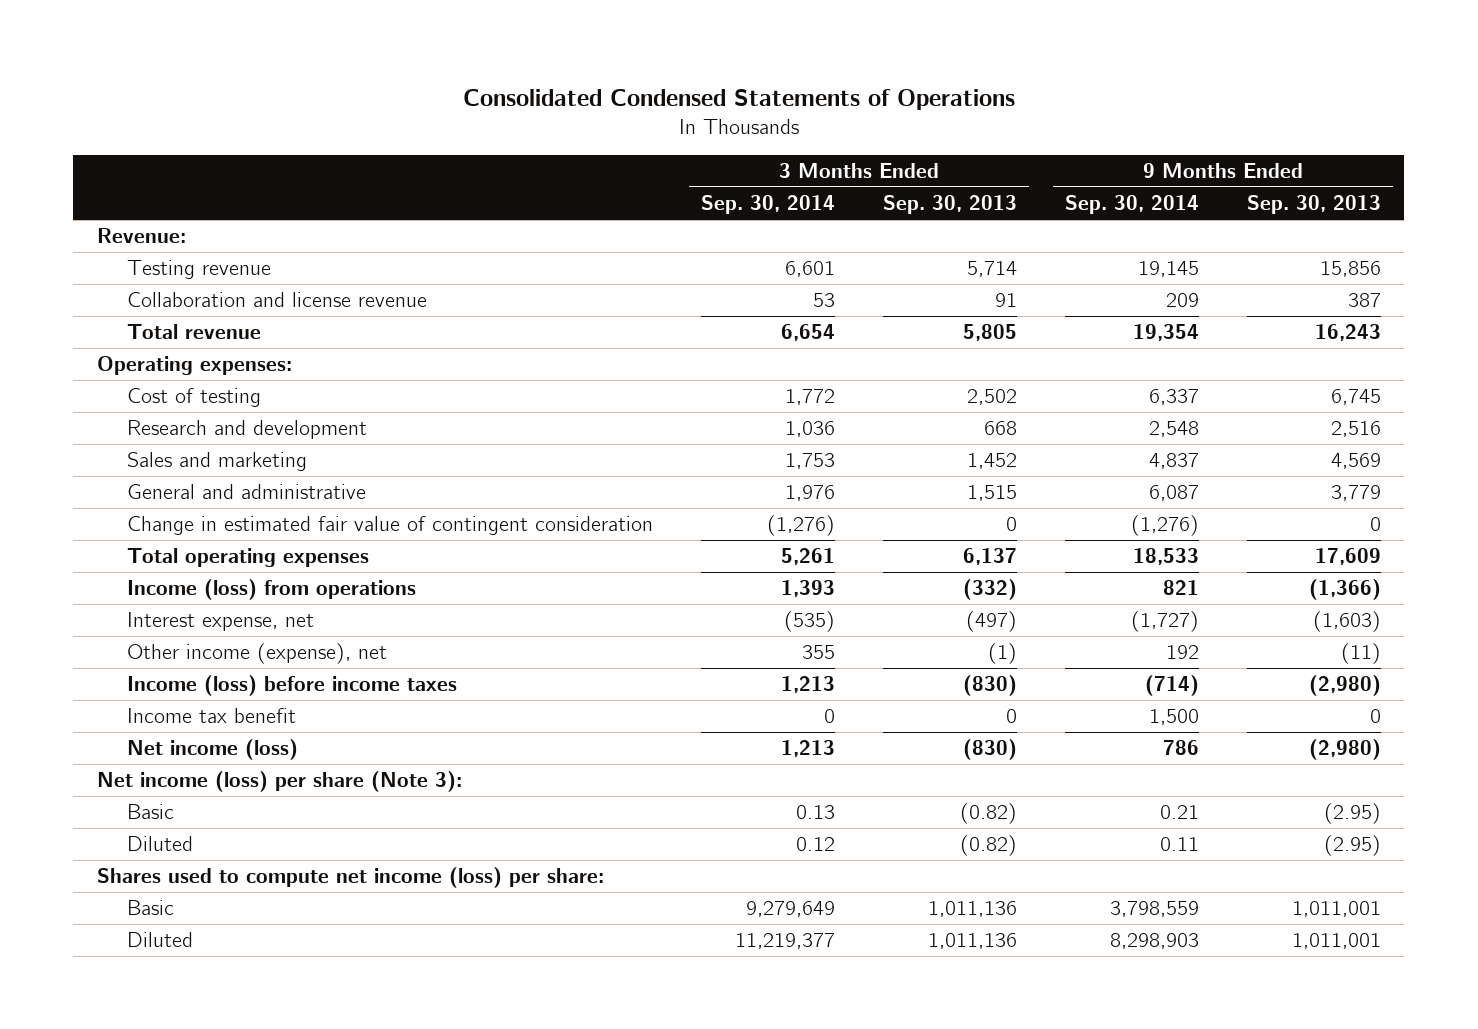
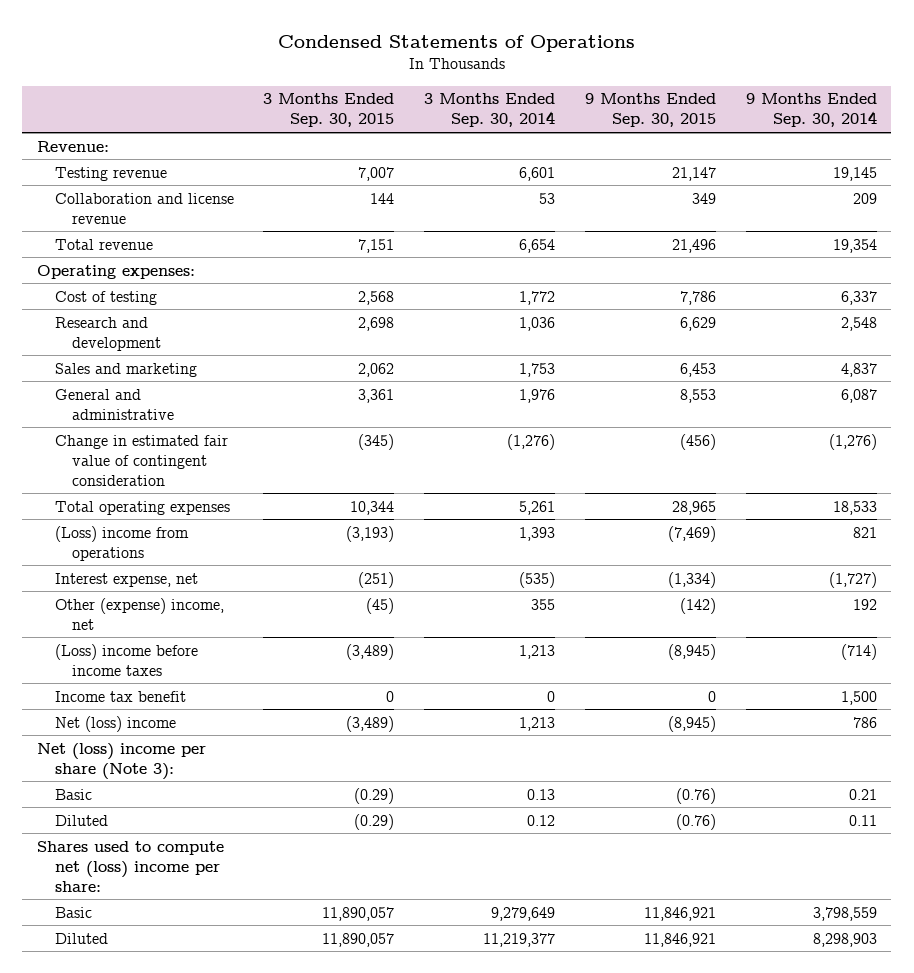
- Consolidated Condensed Statements of Operations
+ Condensed Statements of Operations
- | 3 Months Ended Sep. 30, 2014 | 3 Months Ended Sep. 30, 2013 | 9 Months Ended Sep. 30, 2014 | 9 Months Ended Sep. 30, 2013
+ | 3 Months Ended Sep. 30, 2015 | 3 Months Ended Sep. 30, 2014 | 9 Months Ended Sep. 30, 2015 | 9 Months Ended Sep. 30, 2014
- Income (loss) from operations | 1,393 | (332) | 821 | (1,366)
+ (Loss) income from operations | (3,193) | 1,393 | (7,469) | 821
- Other income (expense), net | 355 | (1) | 192 | (11)
- Income (loss) before income taxes | 1,213 | (830) | (714) | (2,980)
+ Other (expense) income, net | (45) | 355 | (142) | 192
+ (Loss) income before income taxes | (3,489) | 1,213 | (8,945) | (714)
- Net income (loss) | 1,213 | (830) | 786 | (2,980)
- Net income (loss) per share (Note 3):
+ Net (loss) income | (3,489) | 1,213 | (8,945) | 786
+ Net (loss) income per share (Note 3):
- Shares used to compute net income (loss) per share:
+ Shares used to compute net (loss) income per share:

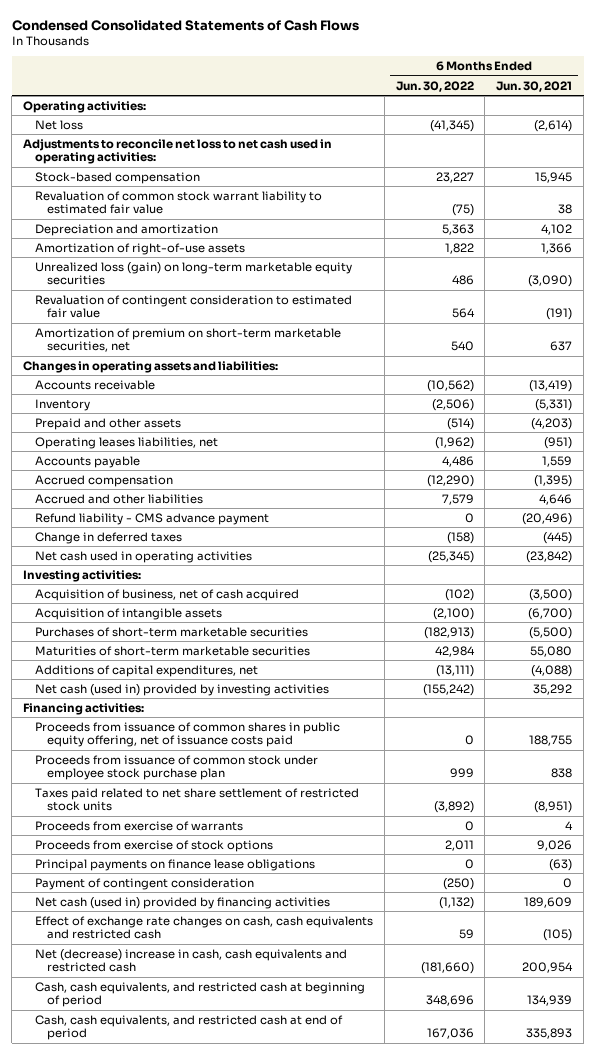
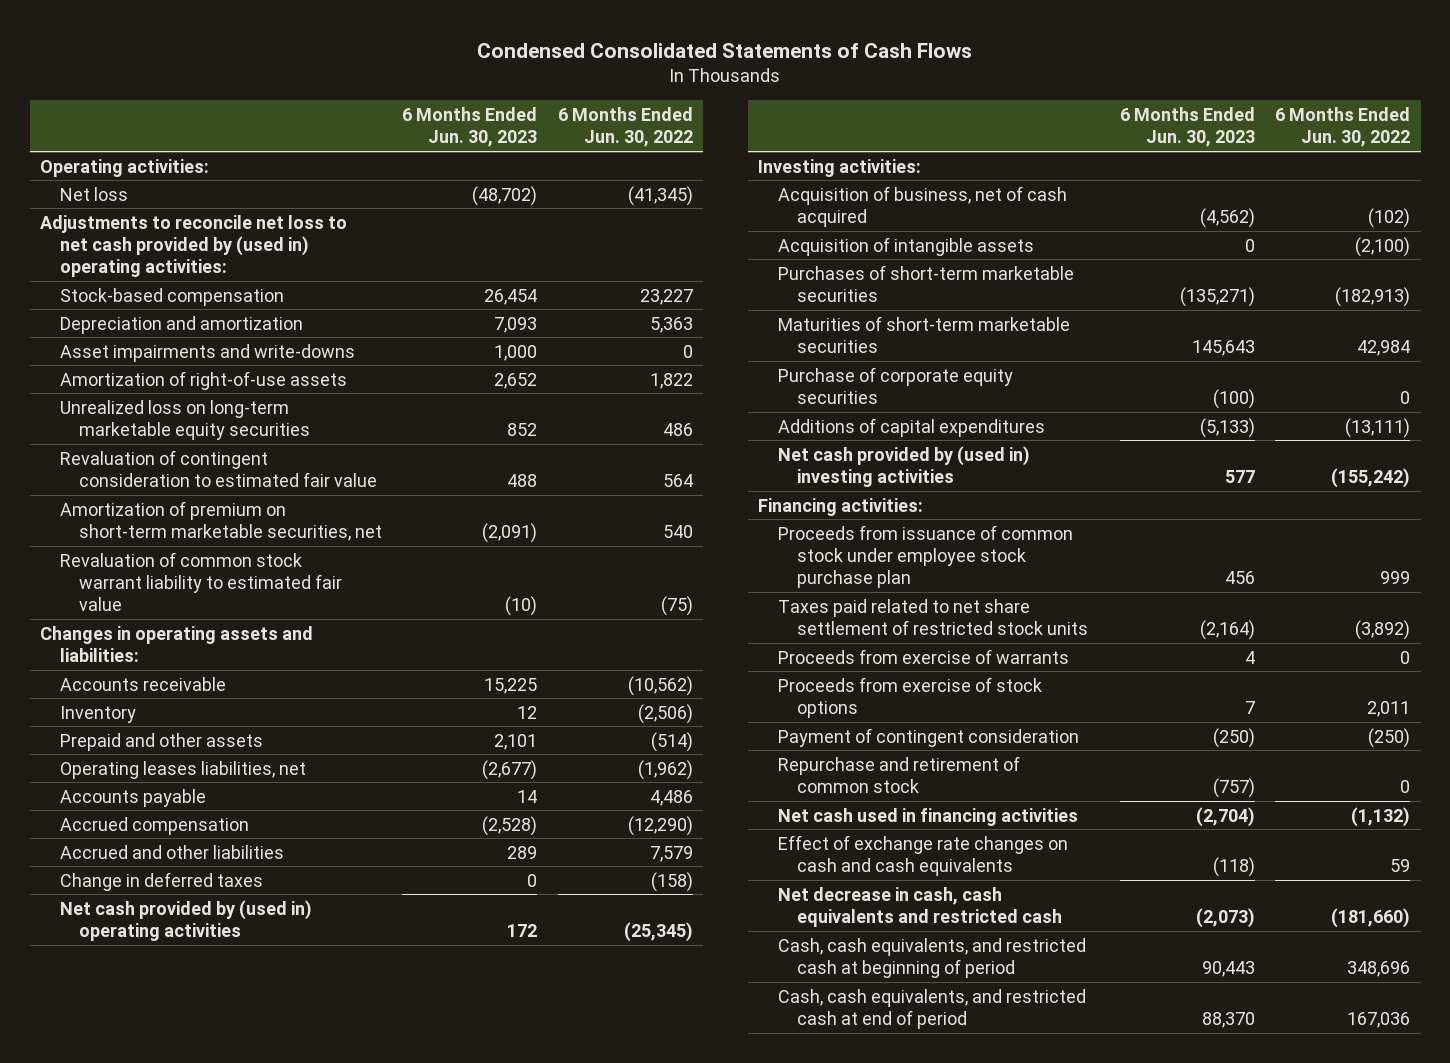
- | 6 Months Ended Jun. 30, 2022 | 6 Months Ended Jun. 30, 2021
+ | 6 Months Ended Jun. 30, 2023 | 6 Months Ended Jun. 30, 2022
- Adjustments to reconcile net loss to net cash used in operating activities:
+ Adjustments to reconcile net loss to net cash provided by (used in) operating activities:
+ Asset impairments and write-downs | 1,000 | 0
- Unrealized loss (gain) on long-term marketable equity securities | 486 | (3,090)
+ Unrealized loss on long-term marketable equity securities | 852 | 486
moved down: Revaluation of common stock warrant liability to estimated fair value | (10) | (75)
- Refund liability - CMS advance payment | 0 | (20,496)
- Net cash used in operating activities | (25,345) | (23,842)
+ Net cash provided by (used in) operating activities | 172 | (25,345)
- Additions of capital expenditures, net | (13,111) | (4,088)
- Net cash (used in) provided by investing activities | (155,242) | 35,292
+ Purchase of corporate equity securities | (100) | 0
+ Additions of capital expenditures | (5,133) | (13,111)
+ Net cash provided by (used in) investing activities | 577 | (155,242)
- Proceeds from issuance of common shares in public equity offering, net of issuance costs paid | 0 | 188,755
- Principal payments on finance lease obligations | 0 | (63)
- Net cash (used in) provided by financing activities | (1,132) | 189,609
- Effect of exchange rate changes on cash, cash equivalents and restricted cash | 59 | (105)
- Net (decrease) increase in cash, cash equivalents and restricted cash | (181,660) | 200,954
+ Repurchase and retirement of common stock | (757) | 0
+ Net cash used in financing activities | (2,704) | (1,132)
+ Effect of exchange rate changes on cash and cash equivalents | (118) | 59
+ Net decrease in cash, cash equivalents and restricted cash | (2,073) | (181,660)

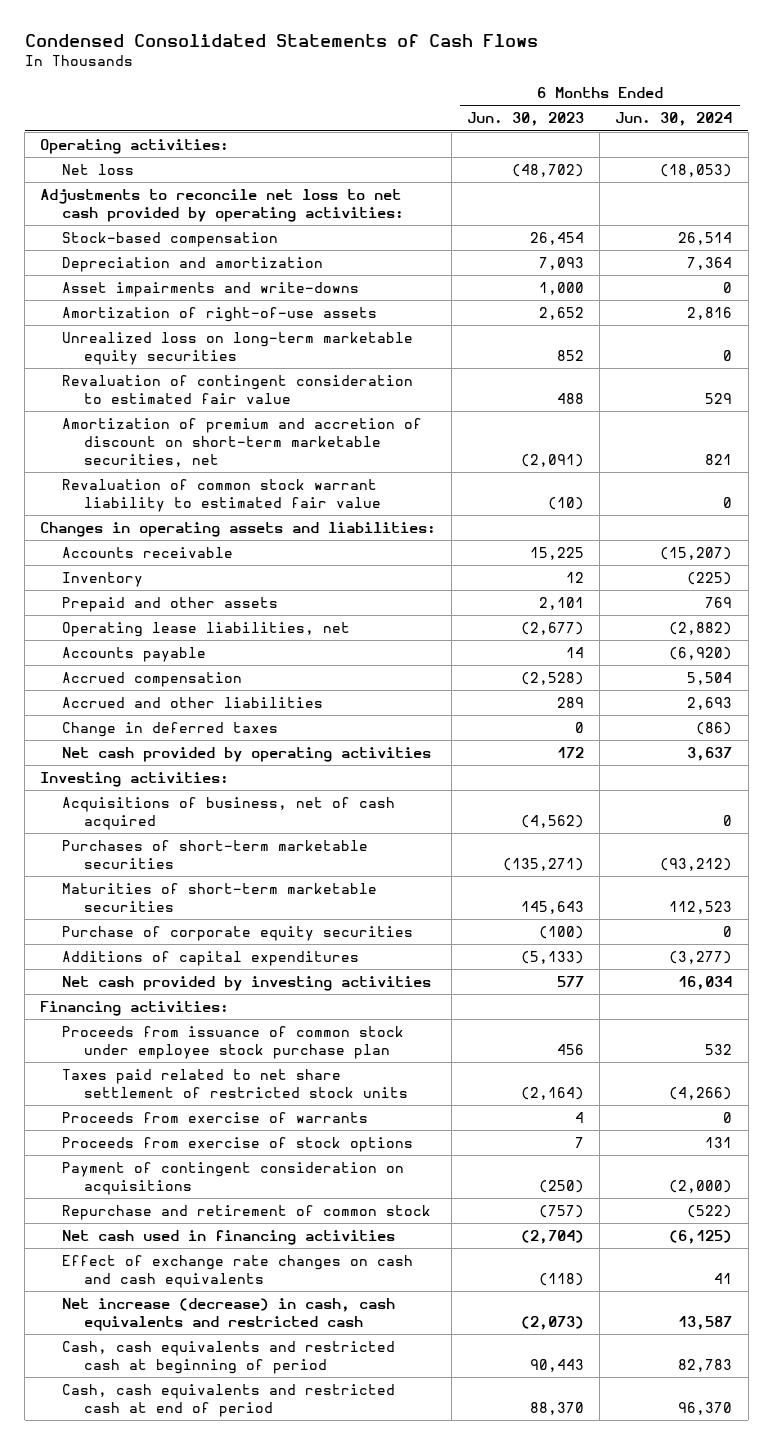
- | 6 Months Ended Jun. 30, 2023 | 6 Months Ended Jun. 30, 2022
+ | 6 Months Ended Jun. 30, 2023 | 6 Months Ended Jun. 30, 2024
- Adjustments to reconcile net loss to net cash provided by (used in) operating activities:
+ Adjustments to reconcile net loss to net cash provided by operating activities:
- Amortization of premium on short-term marketable securities, net | (2,091) | 540
+ Amortization of premium and accretion of discount on short-term marketable securities, net | (2,091) | 821
- Operating leases liabilities, net | (2,677) | (1,962)
+ Operating lease liabilities, net | (2,677) | (2,882)
- Net cash provided by (used in) operating activities | 172 | (25,345)
+ Net cash provided by operating activities | 172 | 3,637
- Acquisition of business, net of cash acquired | (4,562) | (102)
- Acquisition of intangible assets | 0 | (2,100)
+ Acquisitions of business, net of cash acquired | (4,562) | 0
- Net cash provided by (used in) investing activities | 577 | (155,242)
+ Net cash provided by investing activities | 577 | 16,034
- Payment of contingent consideration | (250) | (250)
+ Payment of contingent consideration on acquisitions | (250) | (2,000)
- Net decrease in cash, cash equivalents and restricted cash | (2,073) | (181,660)
- Cash, cash equivalents, and restricted cash at beginning of period | 90,443 | 348,696
- Cash, cash equivalents, and restricted cash at end of period | 88,370 | 167,036
+ Net increase (decrease) in cash, cash equivalents and restricted cash | (2,073) | 13,587
+ Cash, cash equivalents and restricted cash at beginning of period | 90,443 | 82,783
+ Cash, cash equivalents and restricted cash at end of period | 88,370 | 96,370

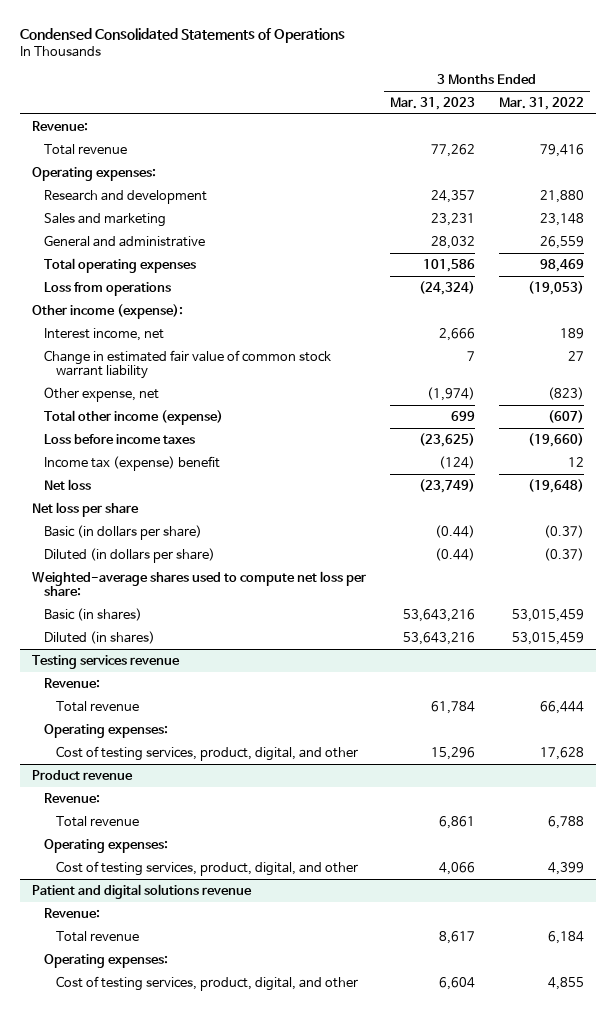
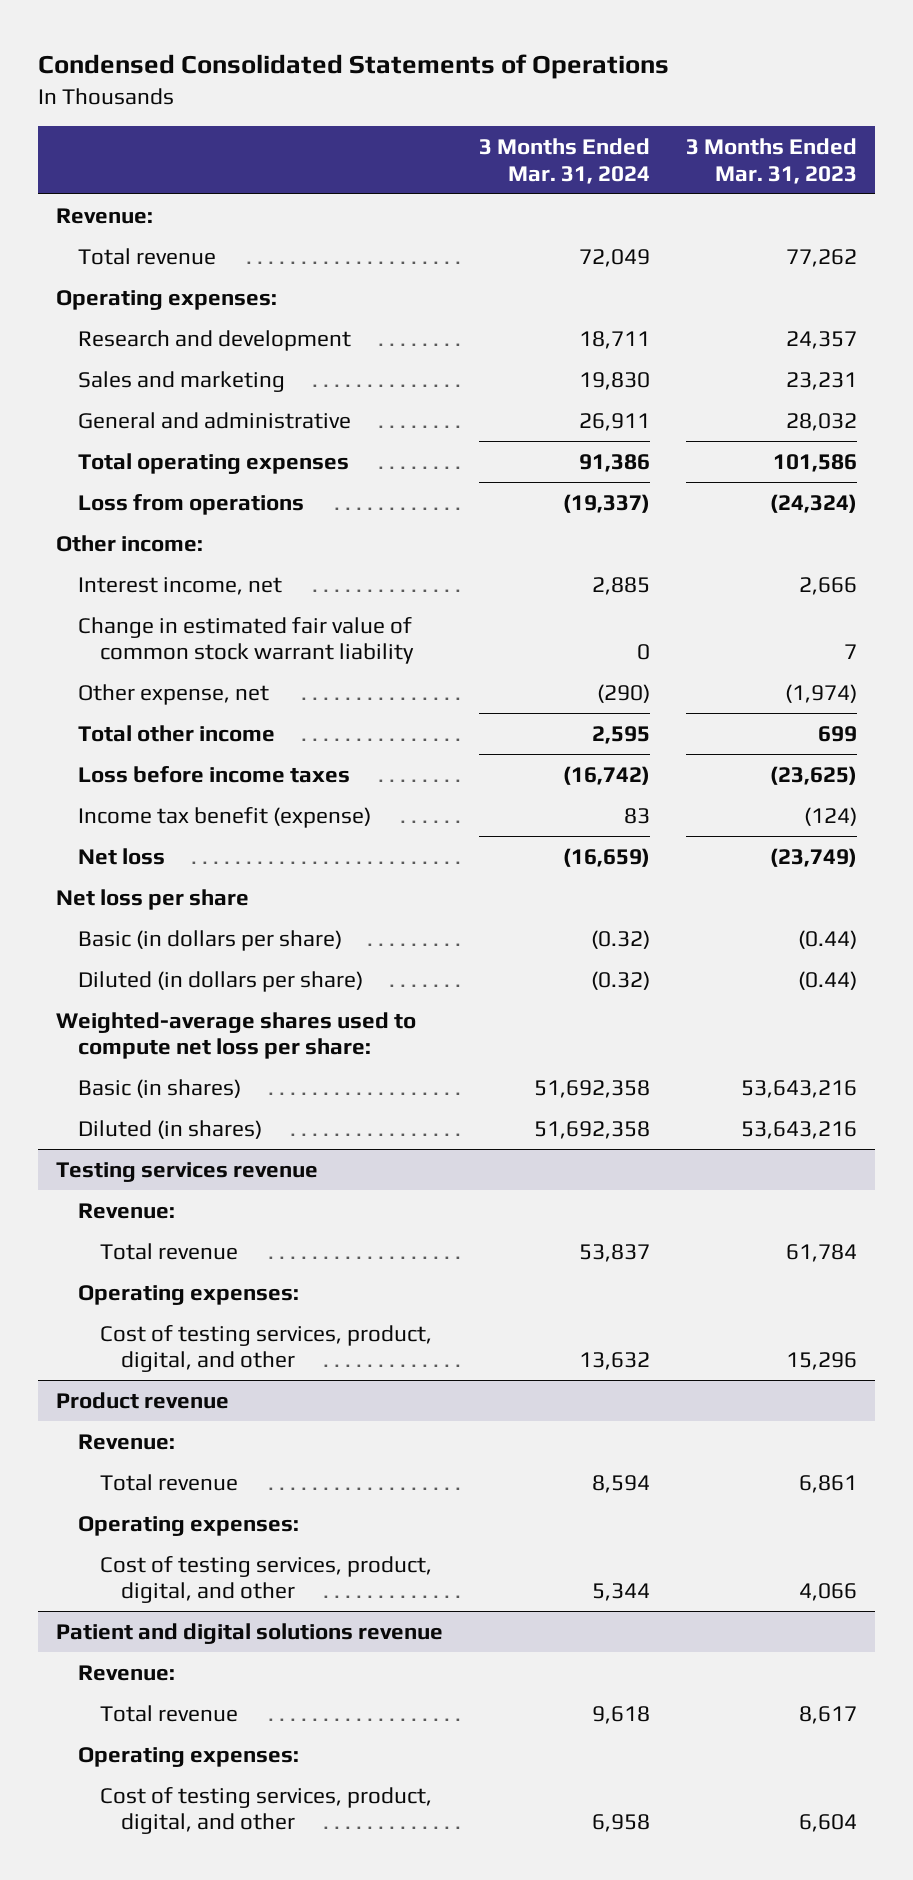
- | 3 Months Ended Mar. 31, 2023 | 3 Months Ended Mar. 31, 2022
+ | 3 Months Ended Mar. 31, 2024 | 3 Months Ended Mar. 31, 2023
- Other income (expense):
+ Other income:
- Total other income (expense) | 699 | (607)
+ Total other income | 2,595 | 699
- Income tax (expense) benefit | (124) | 12
+ Income tax benefit (expense) | 83 | (124)

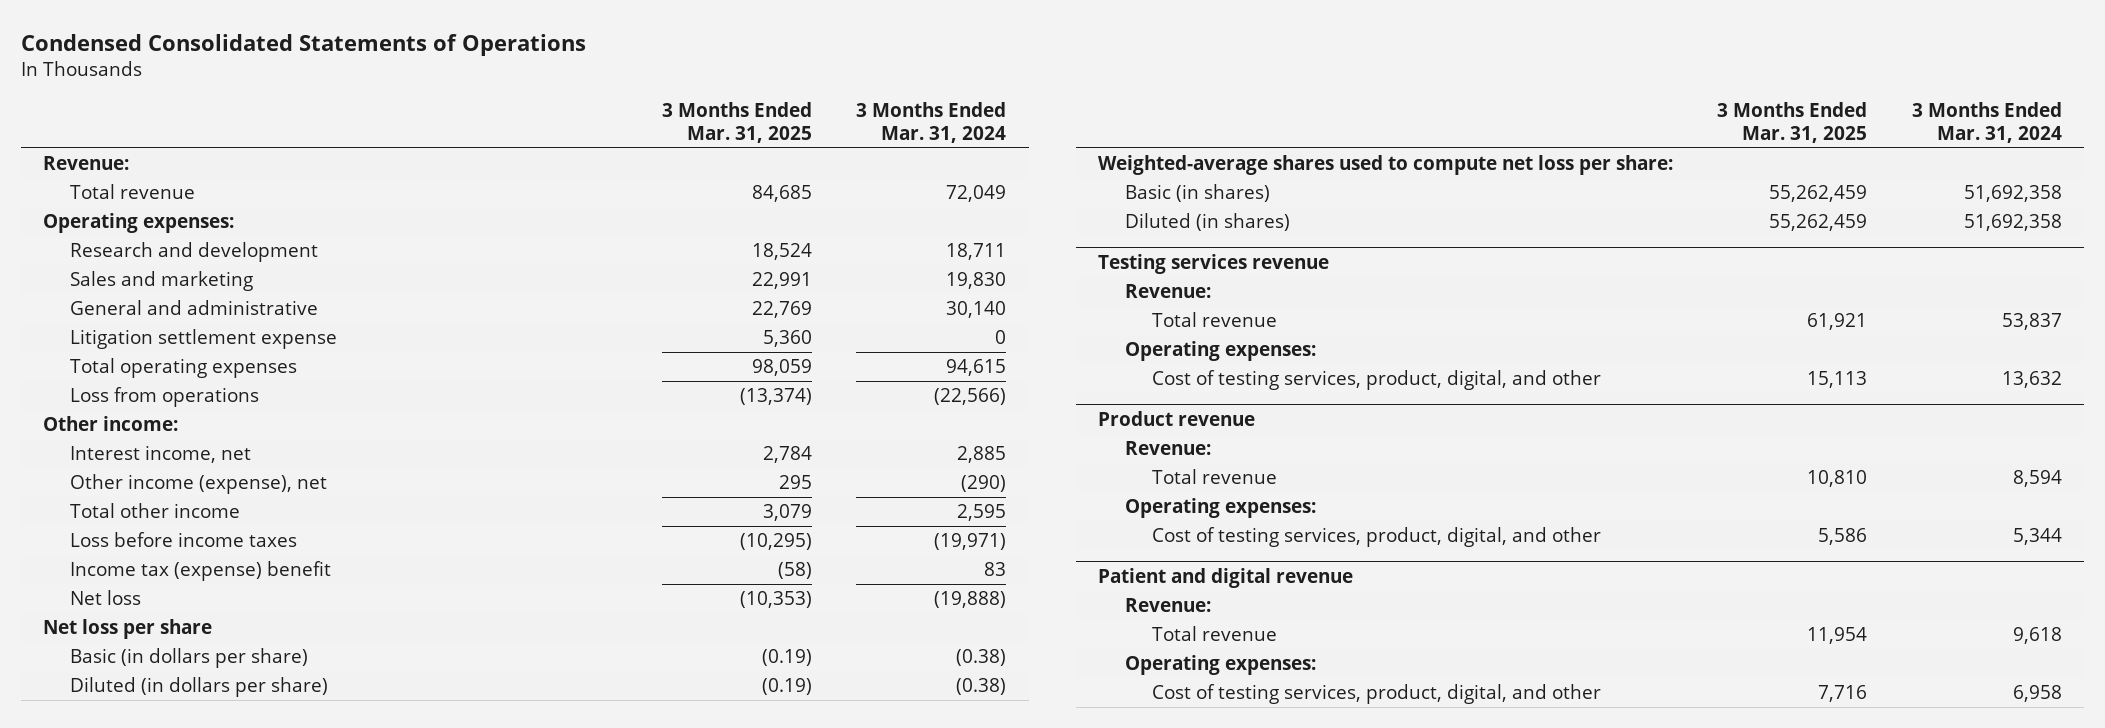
- | 3 Months Ended Mar. 31, 2024 | 3 Months Ended Mar. 31, 2023
+ | 3 Months Ended Mar. 31, 2025 | 3 Months Ended Mar. 31, 2024
- General and administrative | 26,911 | 28,032
- Total operating expenses | 91,386 | 101,586
- Loss from operations | (19,337) | (24,324)
+ General and administrative | 22,769 | 30,140
+ Litigation settlement expense | 5,360 | 0
+ Total operating expenses | 98,059 | 94,615
+ Loss from operations | (13,374) | (22,566)
- Change in estimated fair value of common stock warrant liability | 0 | 7
- Other expense, net | (290) | (1,974)
+ Other income (expense), net | 295 | (290)
- Loss before income taxes | (16,742) | (23,625)
- Income tax benefit (expense) | 83 | (124)
- Net loss | (16,659) | (23,749)
+ Loss before income taxes | (10,295) | (19,971)
+ Income tax (expense) benefit | (58) | 83
+ Net loss | (10,353) | (19,888)
- Basic (in dollars per share) | (0.32) | (0.44)
- Diluted (in dollars per share) | (0.32) | (0.44)
+ Basic (in dollars per share) | (0.19) | (0.38)
+ Diluted (in dollars per share) | (0.19) | (0.38)
- Patient and digital solutions revenue
+ Patient and digital revenue

